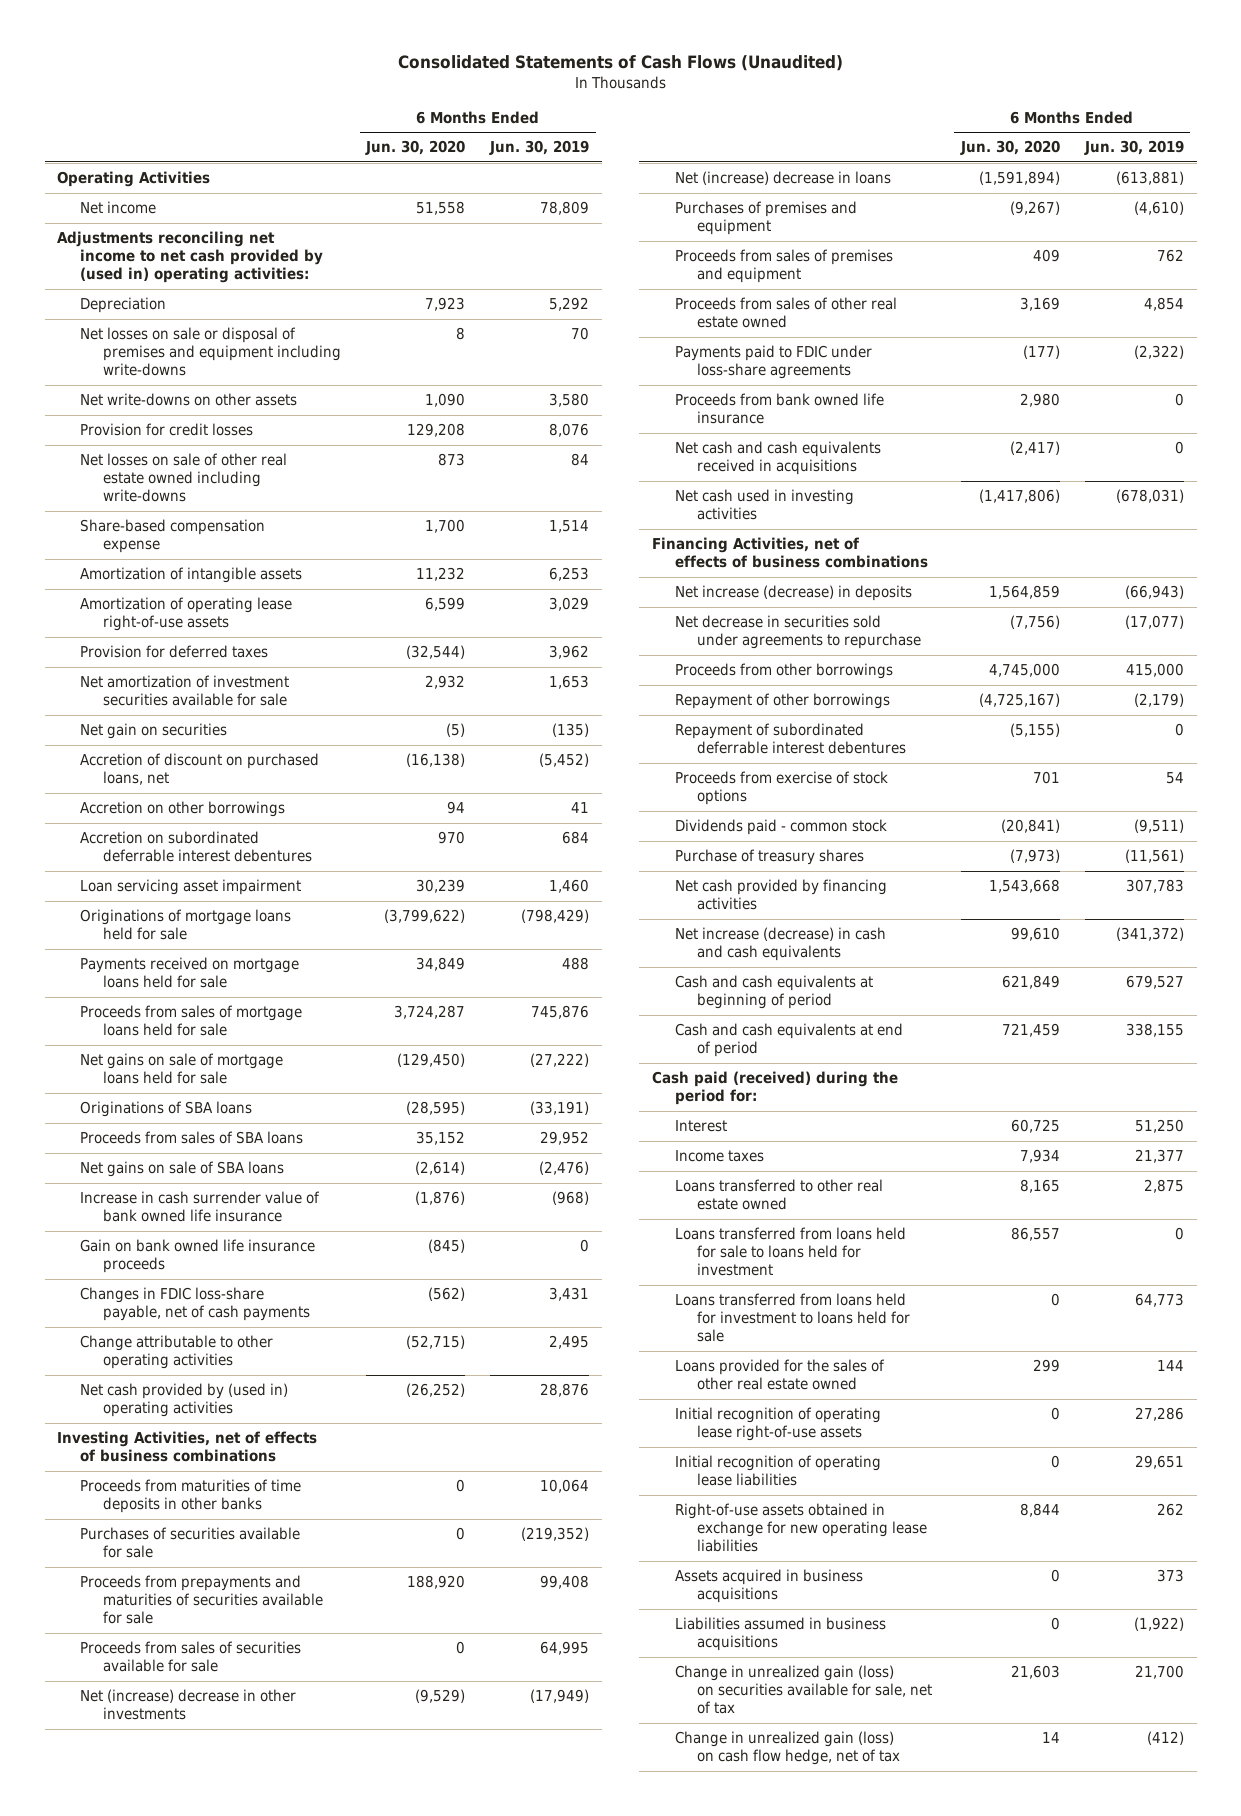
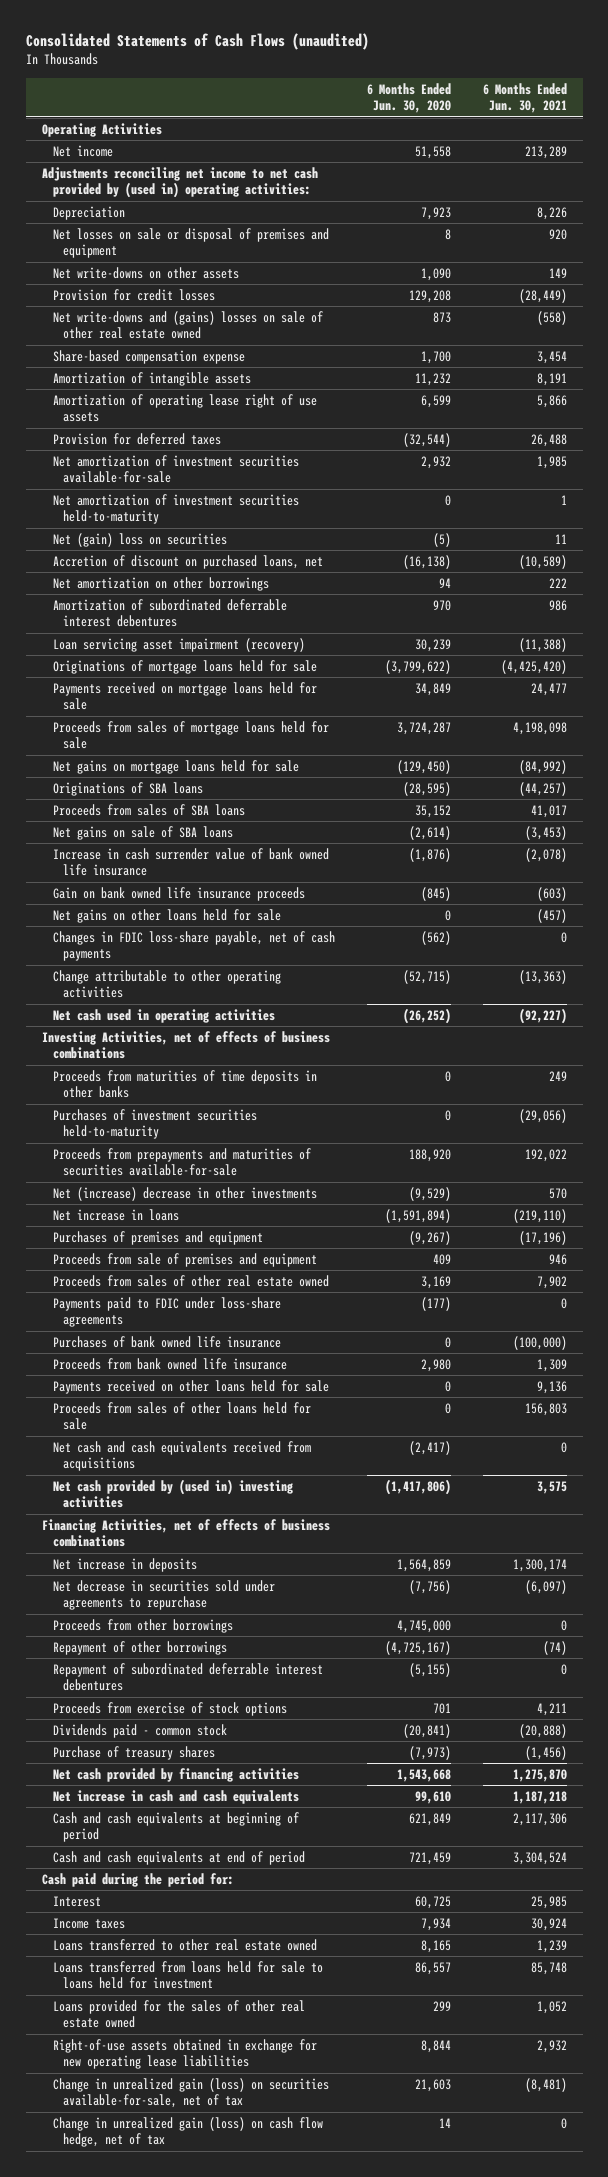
- Consolidated Statements of Cash Flows (Unaudited)
+ Consolidated Statements of Cash Flows (unaudited)
- | 6 Months Ended Jun. 30, 2020 | 6 Months Ended Jun. 30, 2019
+ | 6 Months Ended Jun. 30, 2020 | 6 Months Ended Jun. 30, 2021
- Net losses on sale or disposal of premises and equipment including write-downs | 8 | 70
+ Net losses on sale or disposal of premises and equipment | 8 | 920
- Net losses on sale of other real estate owned including write-downs | 873 | 84
+ Net write-downs and (gains) losses on sale of other real estate owned | 873 | (558)
- Amortization of operating lease right-of-use assets | 6,599 | 3,029
+ Amortization of operating lease right of use assets | 6,599 | 5,866
- Net amortization of investment securities available for sale | 2,932 | 1,653
- Net gain on securities | (5) | (135)
+ Net amortization of investment securities available-for-sale | 2,932 | 1,985
+ Net amortization of investment securities held-to-maturity | 0 | 1
+ Net (gain) loss on securities | (5) | 11
- Accretion on other borrowings | 94 | 41
- Accretion on subordinated deferrable interest debentures | 970 | 684
- Loan servicing asset impairment | 30,239 | 1,460
+ Net amortization on other borrowings | 94 | 222
+ Amortization of subordinated deferrable interest debentures | 970 | 986
+ Loan servicing asset impairment (recovery) | 30,239 | (11,388)
- Net gains on sale of mortgage loans held for sale | (129,450) | (27,222)
+ Net gains on mortgage loans held for sale | (129,450) | (84,992)
+ Net gains on other loans held for sale | 0 | (457)
- Net cash provided by (used in) operating activities | (26,252) | 28,876
+ Net cash used in operating activities | (26,252) | (92,227)
- Purchases of securities available for sale | 0 | (219,352)
- Proceeds from prepayments and maturities of securities available for sale | 188,920 | 99,408
- Proceeds from sales of securities available for sale | 0 | 64,995
+ Purchases of investment securities held-to-maturity | 0 | (29,056)
+ Proceeds from prepayments and maturities of securities available-for-sale | 188,920 | 192,022
- Net (increase) decrease in loans | (1,591,894) | (613,881)
+ Net increase in loans | (1,591,894) | (219,110)
- Proceeds from sales of premises and equipment | 409 | 762
+ Proceeds from sale of premises and equipment | 409 | 946
+ Purchases of bank owned life insurance | 0 | (100,000)
- Net cash and cash equivalents received in acquisitions | (2,417) | 0
- Net cash used in investing activities | (1,417,806) | (678,031)
+ Payments received on other loans held for sale | 0 | 9,136
+ Proceeds from sales of other loans held for sale | 0 | 156,803
+ Net cash and cash equivalents received from acquisitions | (2,417) | 0
+ Net cash provided by (used in) investing activities | (1,417,806) | 3,575
- Net increase (decrease) in deposits | 1,564,859 | (66,943)
+ Net increase in deposits | 1,564,859 | 1,300,174
- Net increase (decrease) in cash and cash equivalents | 99,610 | (341,372)
+ Net increase in cash and cash equivalents | 99,610 | 1,187,218
- Cash paid (received) during the period for:
+ Cash paid during the period for:
- Loans transferred from loans held for investment to loans held for sale | 0 | 64,773
- Initial recognition of operating lease right-of-use assets | 0 | 27,286
- Initial recognition of operating lease liabilities | 0 | 29,651
- Assets acquired in business acquisitions | 0 | 373
- Liabilities assumed in business acquisitions | 0 | (1,922)
- Change in unrealized gain (loss) on securities available for sale, net of tax | 21,603 | 21,700
+ Change in unrealized gain (loss) on securities available-for-sale, net of tax | 21,603 | (8,481)

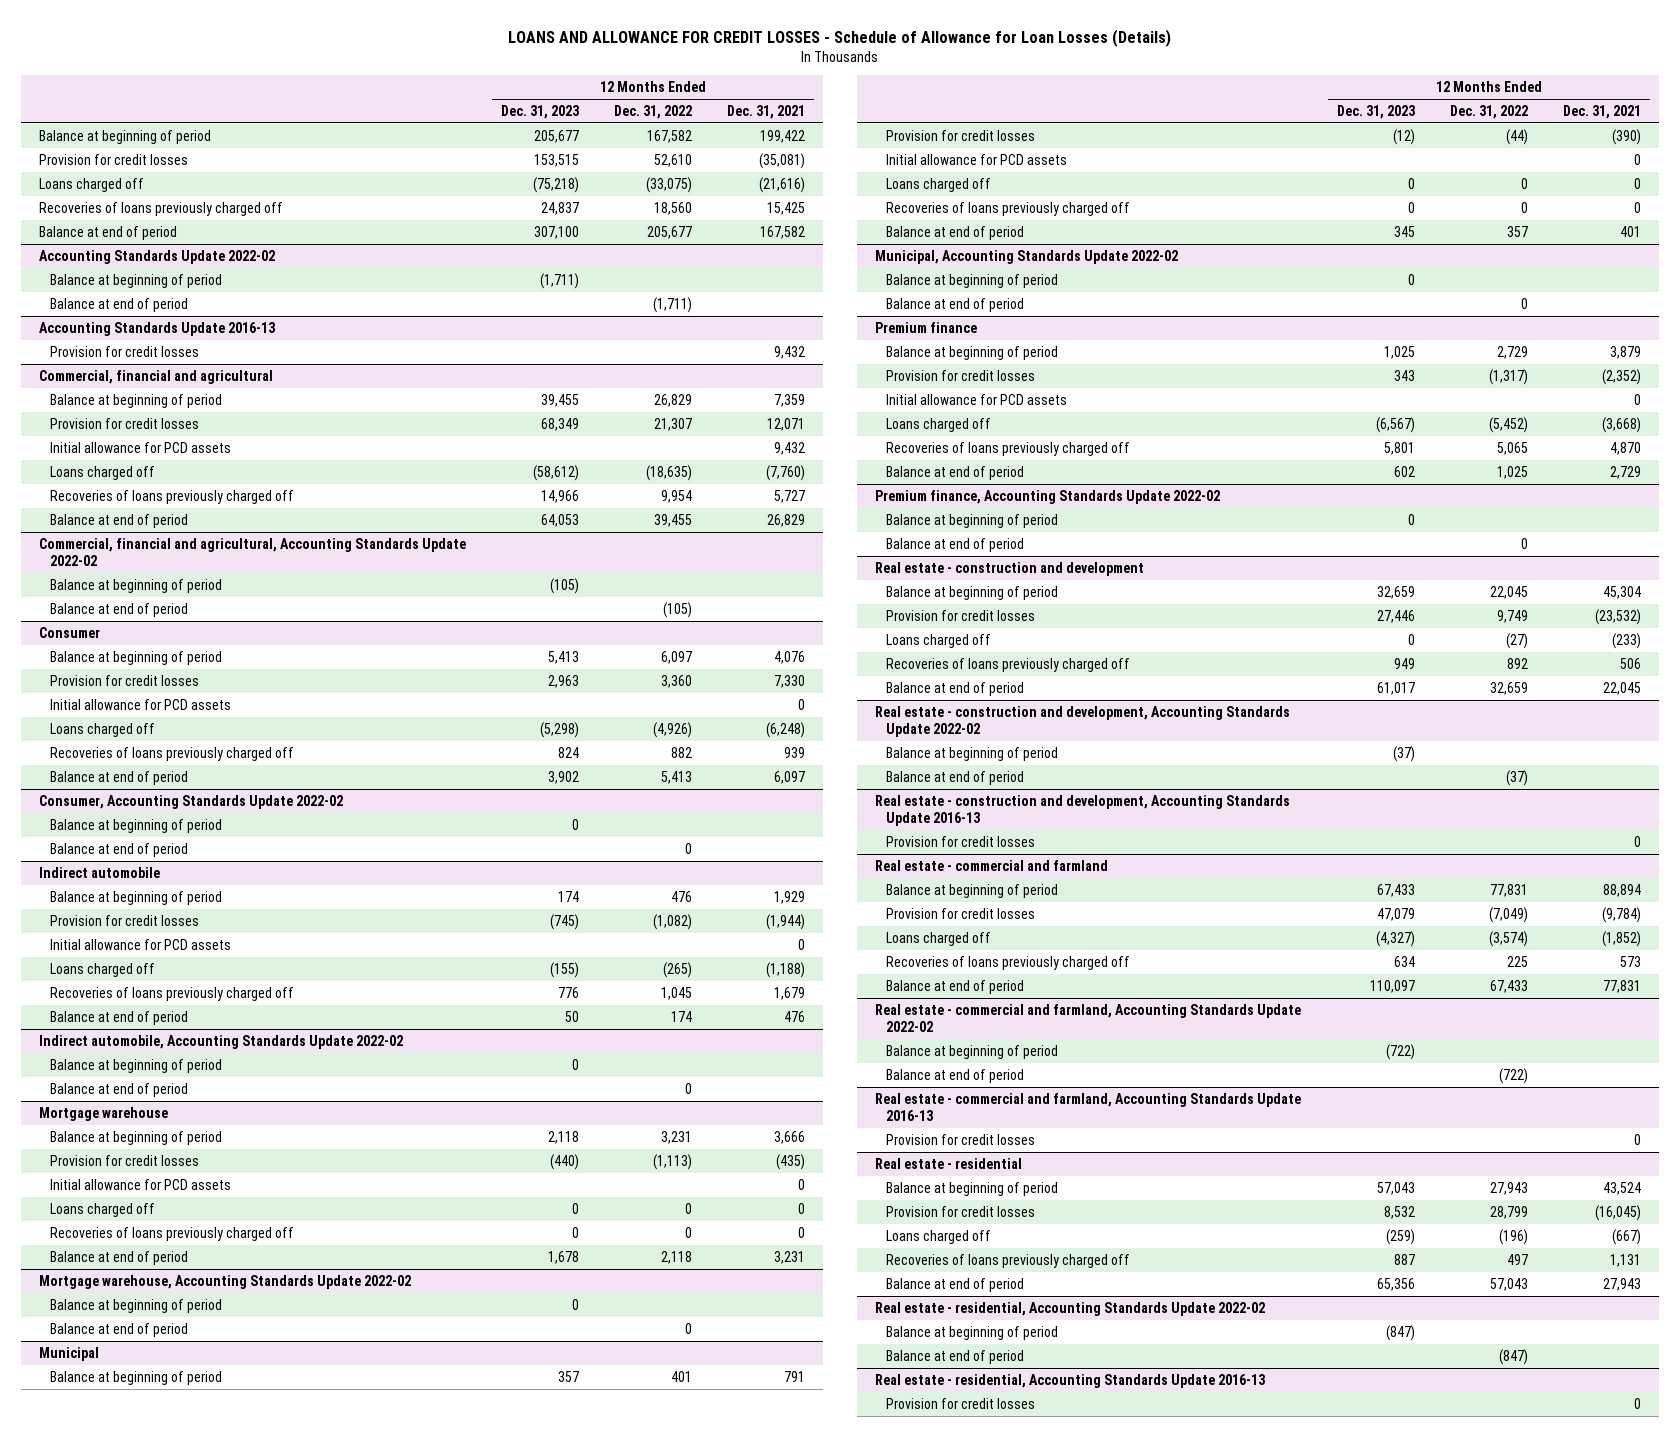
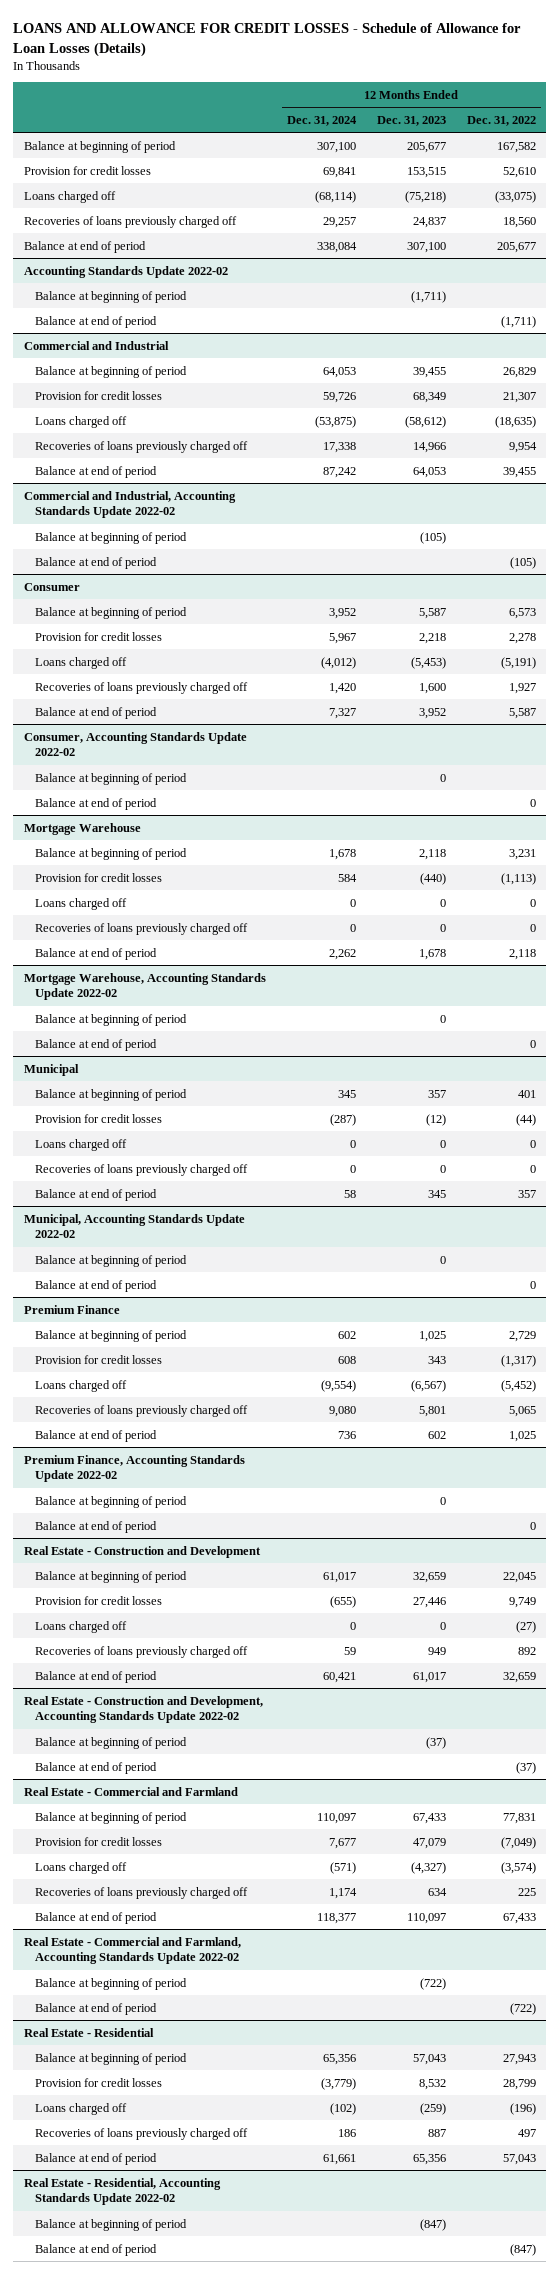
- | 12 Months Ended Dec. 31, 2023 | 12 Months Ended Dec. 31, 2022 | 12 Months Ended Dec. 31, 2021
+ | 12 Months Ended Dec. 31, 2024 | 12 Months Ended Dec. 31, 2023 | 12 Months Ended Dec. 31, 2022
- Accounting Standards Update 2016-13
- Provision for credit losses | | | 9,432
- Commercial, financial and agricultural
+ Commercial and Industrial
- Initial allowance for PCD assets | | | 9,432
- Commercial, financial and agricultural, Accounting Standards Update 2022-02
+ Commercial and Industrial, Accounting Standards Update 2022-02
@ Consumer
- Balance at beginning of period | 5,413 | 6,097 | 4,076
- Provision for credit losses | 2,963 | 3,360 | 7,330
- Initial allowance for PCD assets | | | 0
- Loans charged off | (5,298) | (4,926) | (6,248)
- Recoveries of loans previously charged off | 824 | 882 | 939
- Balance at end of period | 3,902 | 5,413 | 6,097
+ Balance at beginning of period | 3,952 | 5,587 | 6,573
+ Provision for credit losses | 5,967 | 2,218 | 2,278
+ Loans charged off | (4,012) | (5,453) | (5,191)
+ Recoveries of loans previously charged off | 1,420 | 1,600 | 1,927
+ Balance at end of period | 7,327 | 3,952 | 5,587
- Indirect automobile
- Balance at beginning of period | 174 | 476 | 1,929
- Provision for credit losses | (745) | (1,082) | (1,944)
- Initial allowance for PCD assets | | | 0
- Loans charged off | (155) | (265) | (1,188)
- Recoveries of loans previously charged off | 776 | 1,045 | 1,679
- Balance at end of period | 50 | 174 | 476
- Indirect automobile, Accounting Standards Update 2022-02
- Balance at beginning of period | 0 | |
- Balance at end of period | | 0 |
- Mortgage warehouse
+ Mortgage Warehouse
- Initial allowance for PCD assets | | | 0
- Mortgage warehouse, Accounting Standards Update 2022-02
+ Mortgage Warehouse, Accounting Standards Update 2022-02
@ Municipal
- Initial allowance for PCD assets | | | 0
- Premium finance
+ Premium Finance
- Initial allowance for PCD assets | | | 0
- Premium finance, Accounting Standards Update 2022-02
+ Premium Finance, Accounting Standards Update 2022-02
- Real estate - construction and development
+ Real Estate - Construction and Development
- Real estate - construction and development, Accounting Standards Update 2022-02
+ Real Estate - Construction and Development, Accounting Standards Update 2022-02
- Real estate - construction and development, Accounting Standards Update 2016-13
- Provision for credit losses | | | 0
- Real estate - commercial and farmland
+ Real Estate - Commercial and Farmland
- Real estate - commercial and farmland, Accounting Standards Update 2022-02
+ Real Estate - Commercial and Farmland, Accounting Standards Update 2022-02
- Real estate - commercial and farmland, Accounting Standards Update 2016-13
- Provision for credit losses | | | 0
- Real estate - residential
+ Real Estate - Residential
- Real estate - residential, Accounting Standards Update 2022-02
+ Real Estate - Residential, Accounting Standards Update 2022-02
- Real estate - residential, Accounting Standards Update 2016-13
- Provision for credit losses | | | 0

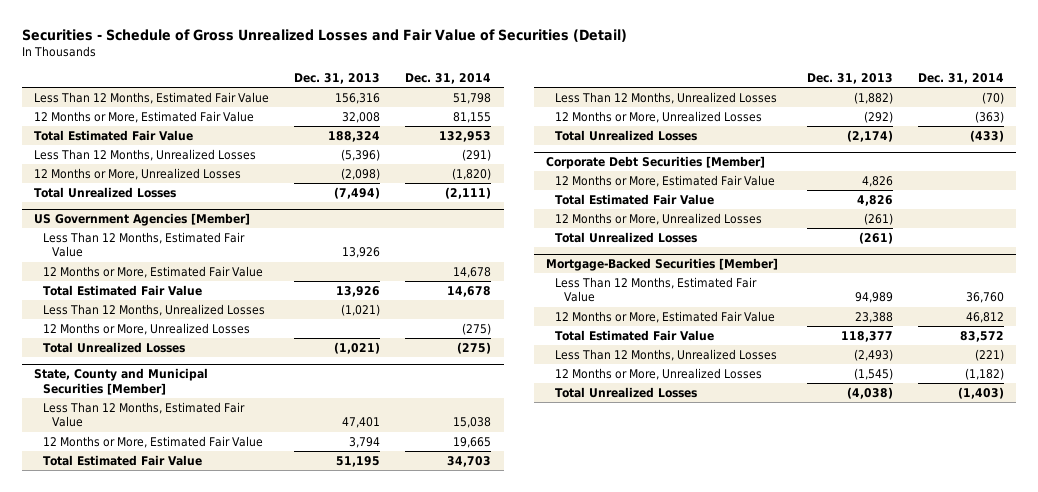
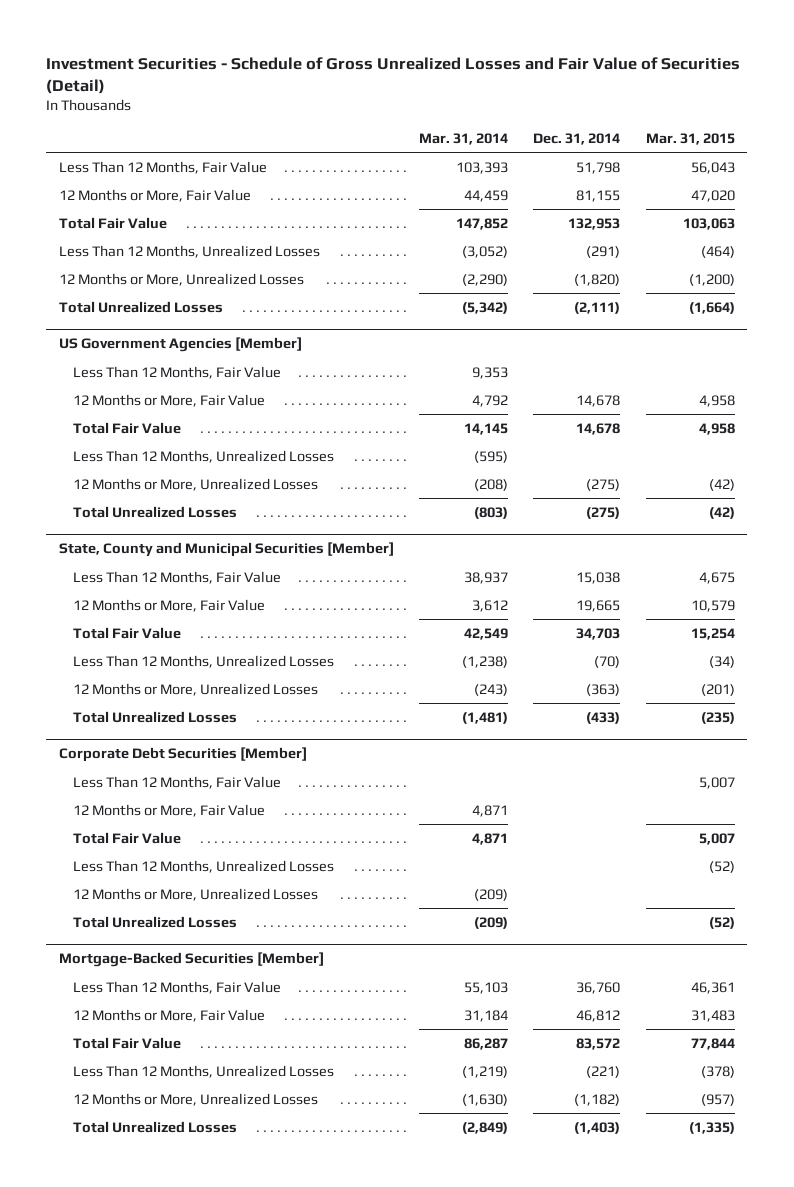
- Securities - Schedule of Gross Unrealized Losses and Fair Value of Securities (Detail)
+ Investment Securities - Schedule of Gross Unrealized Losses and Fair Value of Securities (Detail)
- | Dec. 31, 2013 | Dec. 31, 2014
+ | Mar. 31, 2014 | Dec. 31, 2014 | Mar. 31, 2015
- Less Than 12 Months, Estimated Fair Value | 156,316 | 51,798
- 12 Months or More, Estimated Fair Value | 32,008 | 81,155
- Total Estimated Fair Value | 188,324 | 132,953
+ Less Than 12 Months, Fair Value | 103,393 | 51,798 | 56,043
+ 12 Months or More, Fair Value | 44,459 | 81,155 | 47,020
+ Total Fair Value | 147,852 | 132,953 | 103,063
@ US Government Agencies [Member]
- Less Than 12 Months, Estimated Fair Value | 13,926 |
- 12 Months or More, Estimated Fair Value | | 14,678
- Total Estimated Fair Value | 13,926 | 14,678
+ Less Than 12 Months, Fair Value | 9,353 | |
+ 12 Months or More, Fair Value | 4,792 | 14,678 | 4,958
+ Total Fair Value | 14,145 | 14,678 | 4,958
@ State, County and Municipal Securities [Member]
- Less Than 12 Months, Estimated Fair Value | 47,401 | 15,038
- 12 Months or More, Estimated Fair Value | 3,794 | 19,665
- Total Estimated Fair Value | 51,195 | 34,703
+ Less Than 12 Months, Fair Value | 38,937 | 15,038 | 4,675
+ 12 Months or More, Fair Value | 3,612 | 19,665 | 10,579
+ Total Fair Value | 42,549 | 34,703 | 15,254
@ Corporate Debt Securities [Member]
- 12 Months or More, Estimated Fair Value | 4,826 |
- Total Estimated Fair Value | 4,826 |
+ Less Than 12 Months, Fair Value | | | 5,007
+ 12 Months or More, Fair Value | 4,871 | |
+ Total Fair Value | 4,871 | | 5,007
+ Less Than 12 Months, Unrealized Losses | | | (52)
@ Mortgage-Backed Securities [Member]
- Less Than 12 Months, Estimated Fair Value | 94,989 | 36,760
- 12 Months or More, Estimated Fair Value | 23,388 | 46,812
- Total Estimated Fair Value | 118,377 | 83,572
+ Less Than 12 Months, Fair Value | 55,103 | 36,760 | 46,361
+ 12 Months or More, Fair Value | 31,184 | 46,812 | 31,483
+ Total Fair Value | 86,287 | 83,572 | 77,844

